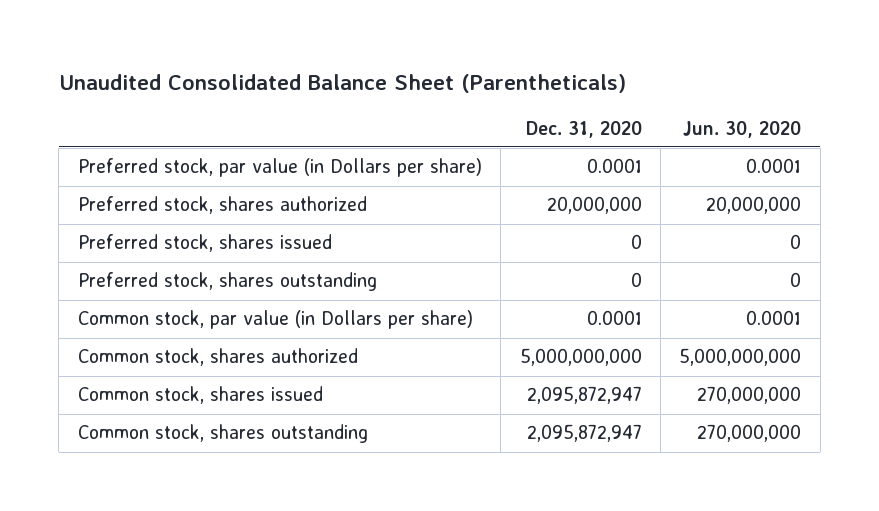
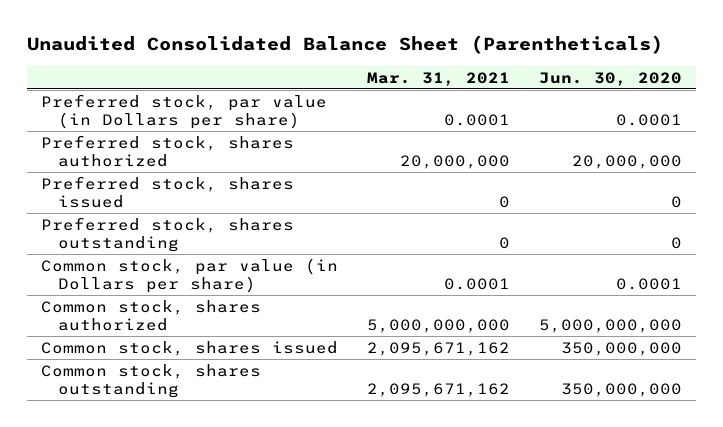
- | Dec. 31, 2020 | Jun. 30, 2020
+ | Mar. 31, 2021 | Jun. 30, 2020
- Common stock, shares issued | 2,095,872,947 | 270,000,000
- Common stock, shares outstanding | 2,095,872,947 | 270,000,000
+ Common stock, shares issued | 2,095,671,162 | 350,000,000
+ Common stock, shares outstanding | 2,095,671,162 | 350,000,000

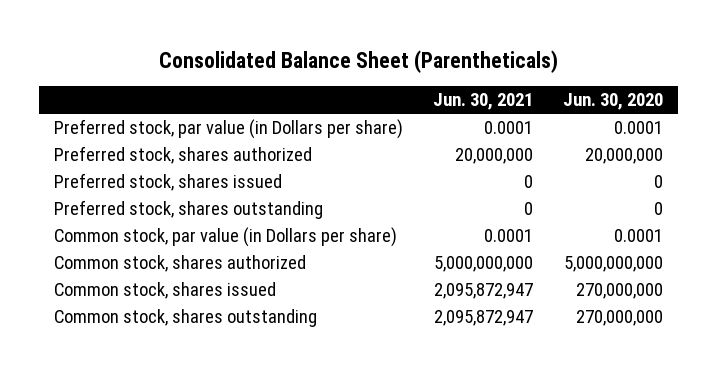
- Unaudited Consolidated Balance Sheet (Parentheticals)
+ Consolidated Balance Sheet (Parentheticals)
- | Mar. 31, 2021 | Jun. 30, 2020
+ | Jun. 30, 2021 | Jun. 30, 2020
- Common stock, shares issued | 2,095,671,162 | 350,000,000
- Common stock, shares outstanding | 2,095,671,162 | 350,000,000
+ Common stock, shares issued | 2,095,872,947 | 270,000,000
+ Common stock, shares outstanding | 2,095,872,947 | 270,000,000

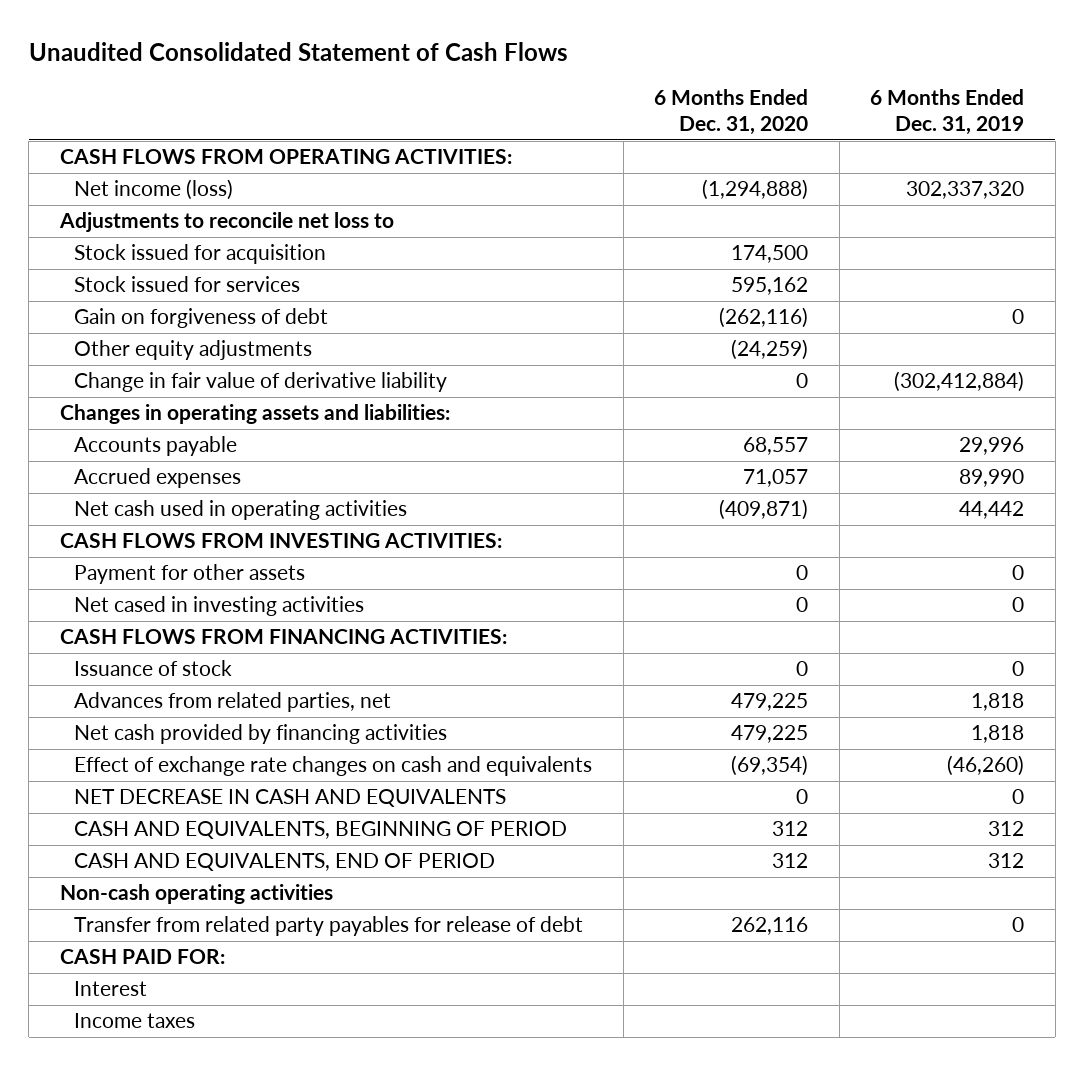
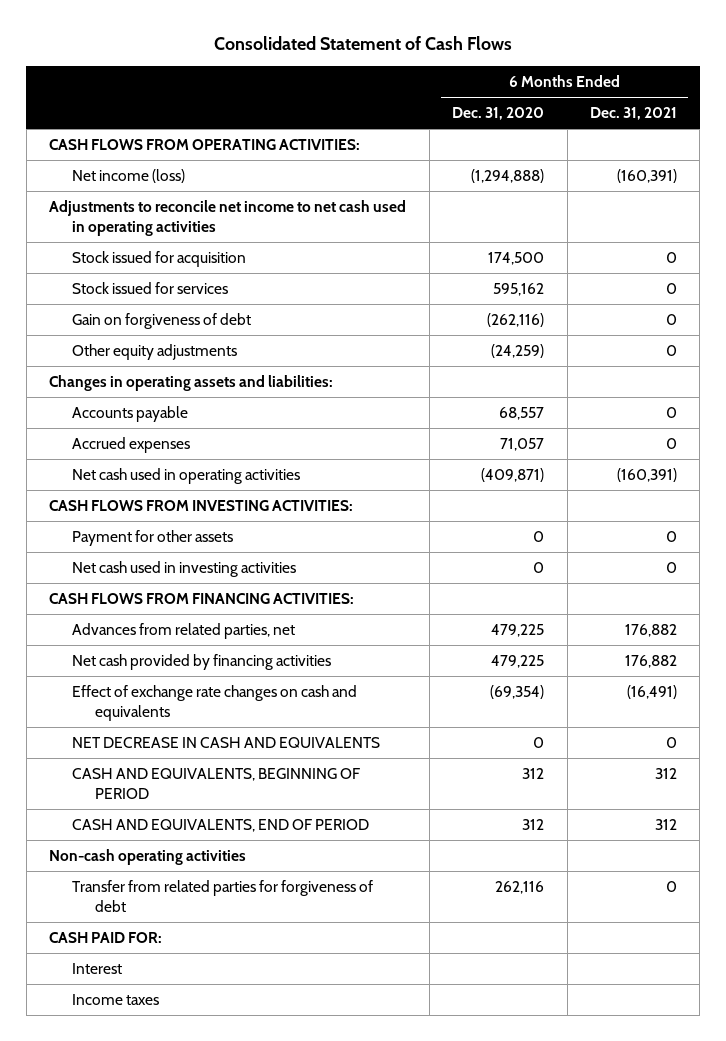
- Unaudited Consolidated Statement of Cash Flows
+ Consolidated Statement of Cash Flows
- | 6 Months Ended Dec. 31, 2020 | 6 Months Ended Dec. 31, 2019
+ | 6 Months Ended Dec. 31, 2020 | 6 Months Ended Dec. 31, 2021
- Adjustments to reconcile net loss to
+ Adjustments to reconcile net income to net cash used in operating activities
- Change in fair value of derivative liability | 0 | (302,412,884)
- Net cased in investing activities | 0 | 0
+ Net cash used in investing activities | 0 | 0
- Issuance of stock | 0 | 0
- Transfer from related party payables for release of debt | 262,116 | 0
+ Transfer from related parties for forgiveness of debt | 262,116 | 0

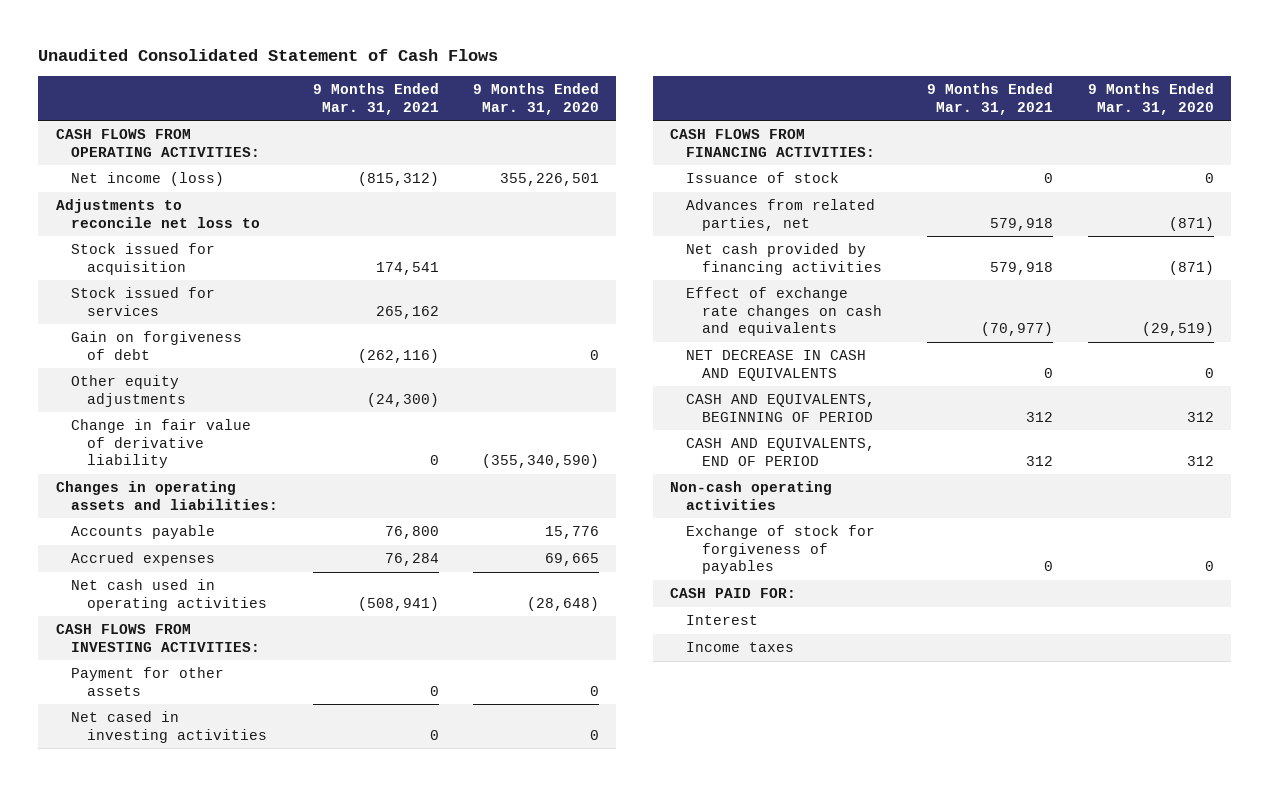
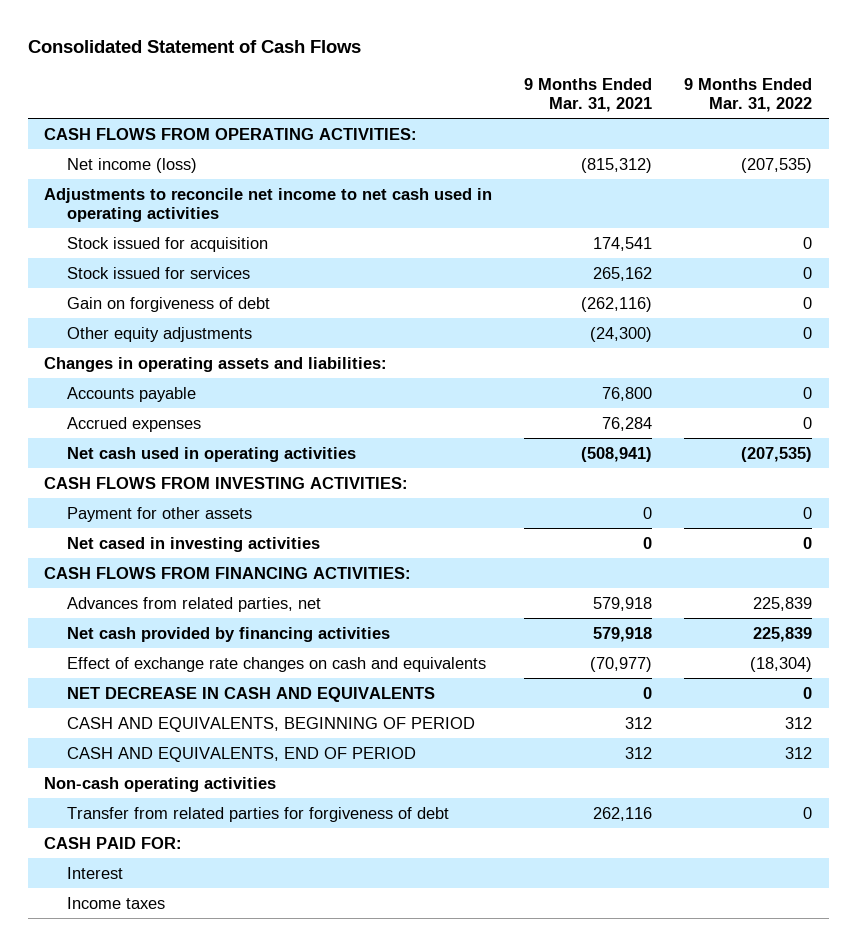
- Unaudited Consolidated Statement of Cash Flows
+ Consolidated Statement of Cash Flows
- | 9 Months Ended Mar. 31, 2021 | 9 Months Ended Mar. 31, 2020
+ | 9 Months Ended Mar. 31, 2021 | 9 Months Ended Mar. 31, 2022
- Adjustments to reconcile net loss to
+ Adjustments to reconcile net income to net cash used in operating activities
- Change in fair value of derivative liability | 0 | (355,340,590)
- Issuance of stock | 0 | 0
- Exchange of stock for forgiveness of payables | 0 | 0
+ Transfer from related parties for forgiveness of debt | 262,116 | 0

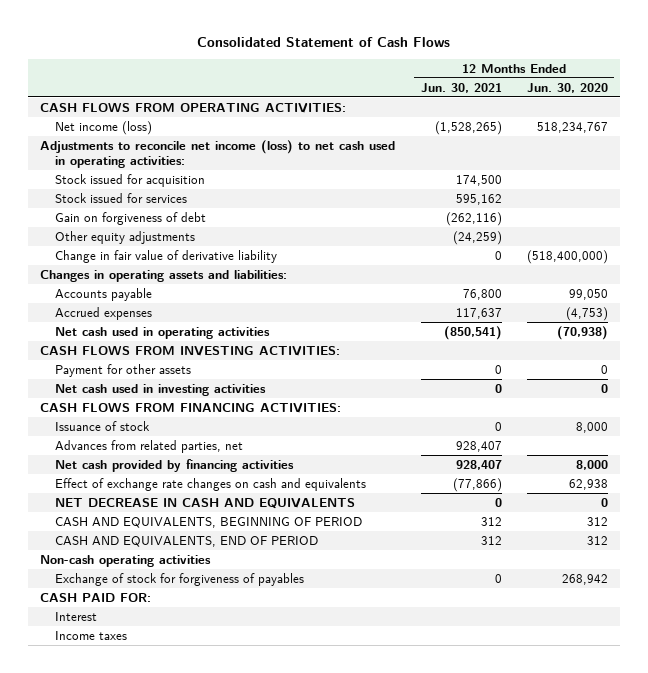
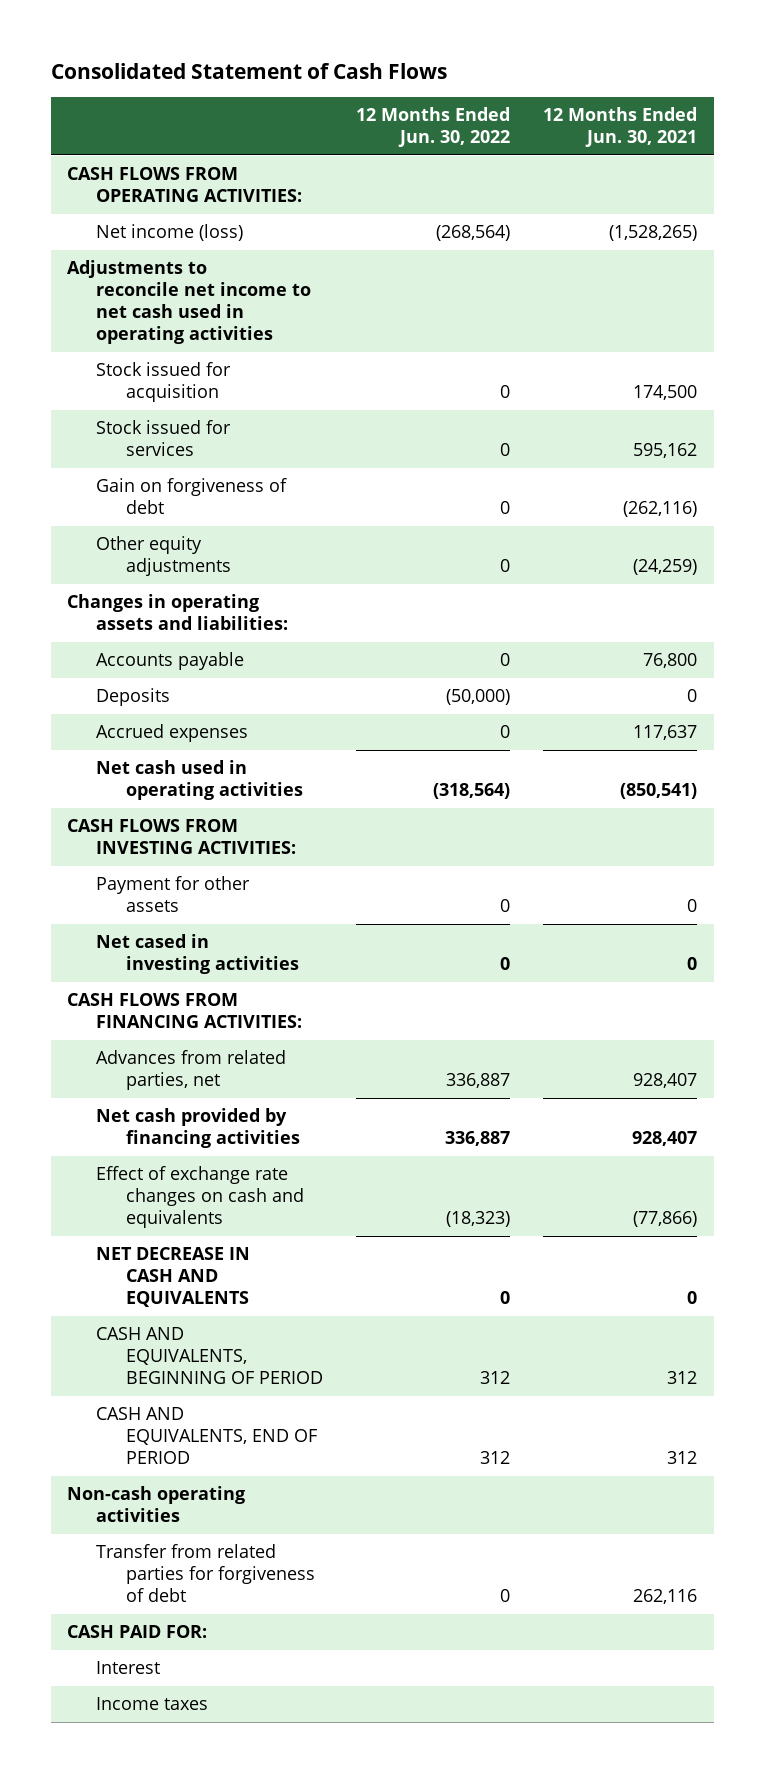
- | 12 Months Ended Jun. 30, 2021 | 12 Months Ended Jun. 30, 2020
+ | 12 Months Ended Jun. 30, 2022 | 12 Months Ended Jun. 30, 2021
- Adjustments to reconcile net income (loss) to net cash used in operating activities:
+ Adjustments to reconcile net income to net cash used in operating activities
- Change in fair value of derivative liability | 0 | (518,400,000)
+ Deposits | (50,000) | 0
- Net cash used in investing activities | 0 | 0
+ Net cased in investing activities | 0 | 0
- Issuance of stock | 0 | 8,000
- Exchange of stock for forgiveness of payables | 0 | 268,942
+ Transfer from related parties for forgiveness of debt | 0 | 262,116

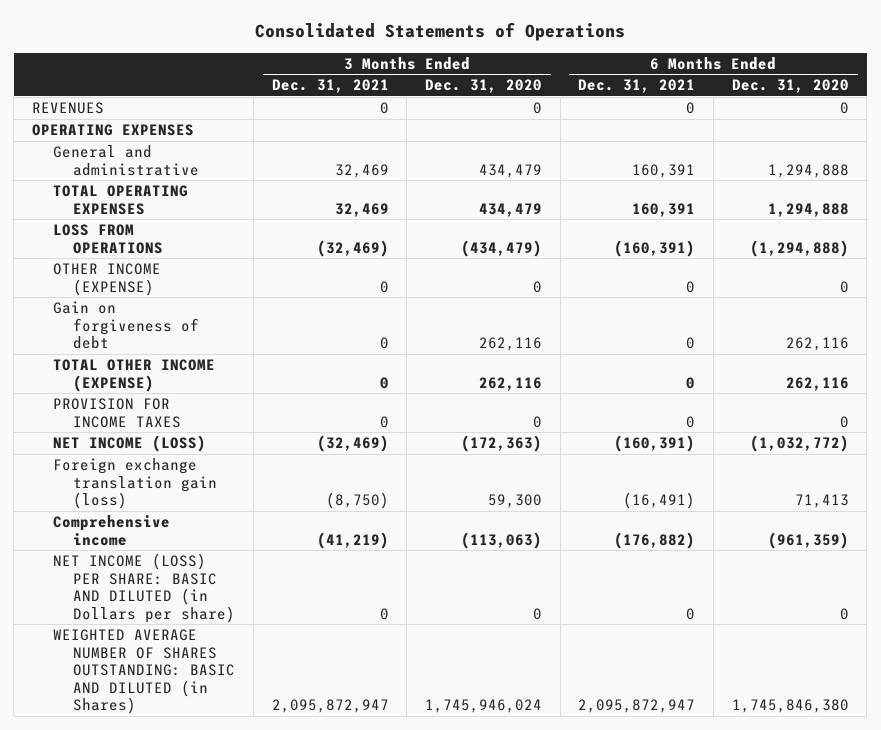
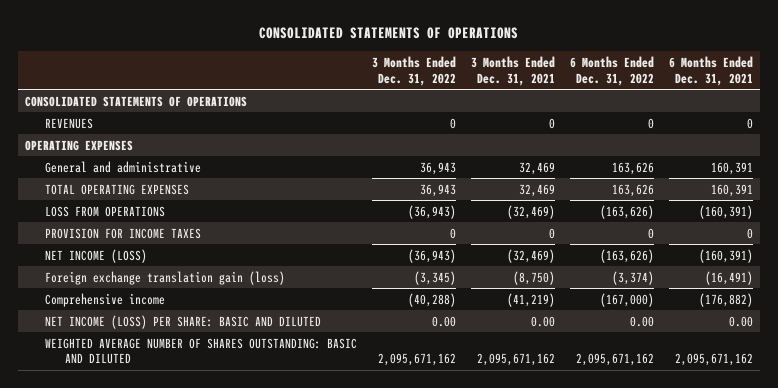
- Consolidated Statements of Operations
+ CONSOLIDATED STATEMENTS OF OPERATIONS
- | 3 Months Ended Dec. 31, 2021 | 3 Months Ended Dec. 31, 2020 | 6 Months Ended Dec. 31, 2021 | 6 Months Ended Dec. 31, 2020
+ | 3 Months Ended Dec. 31, 2022 | 3 Months Ended Dec. 31, 2021 | 6 Months Ended Dec. 31, 2022 | 6 Months Ended Dec. 31, 2021
+ CONSOLIDATED STATEMENTS OF OPERATIONS
- OTHER INCOME (EXPENSE) | 0 | 0 | 0 | 0
- Gain on forgiveness of debt | 0 | 262,116 | 0 | 262,116
- TOTAL OTHER INCOME (EXPENSE) | 0 | 262,116 | 0 | 262,116
- NET INCOME (LOSS) PER SHARE: BASIC AND DILUTED (in Dollars per share) | 0 | 0 | 0 | 0
- WEIGHTED AVERAGE NUMBER OF SHARES OUTSTANDING: BASIC AND DILUTED (in Shares) | 2,095,872,947 | 1,745,946,024 | 2,095,872,947 | 1,745,846,380
+ NET INCOME (LOSS) PER SHARE: BASIC AND DILUTED | 0.00 | 0.00 | 0.00 | 0.00
+ WEIGHTED AVERAGE NUMBER OF SHARES OUTSTANDING: BASIC AND DILUTED | 2,095,671,162 | 2,095,671,162 | 2,095,671,162 | 2,095,671,162

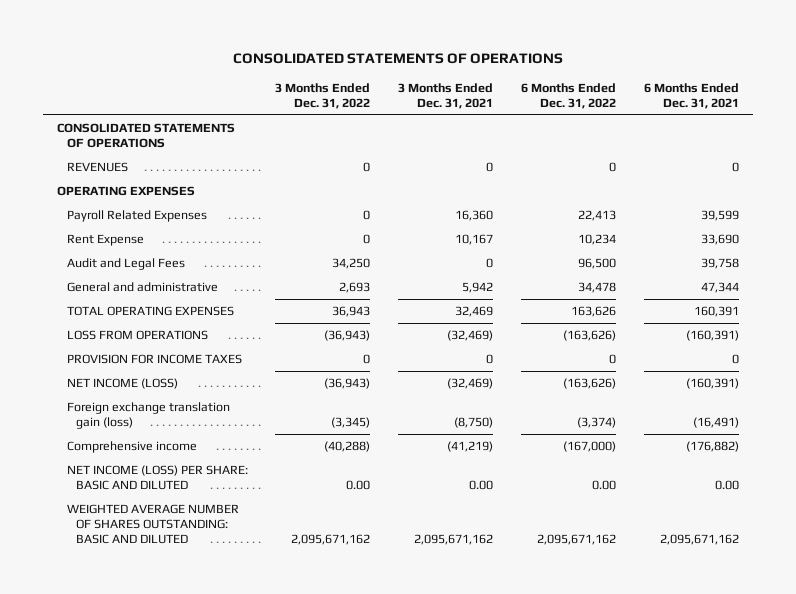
- General and administrative | 36,943 | 32,469 | 163,626 | 160,391
+ Payroll Related Expenses | 0 | 16,360 | 22,413 | 39,599
+ Rent Expense | 0 | 10,167 | 10,234 | 33,690
+ Audit and Legal Fees | 34,250 | 0 | 96,500 | 39,758
+ General and administrative | 2,693 | 5,942 | 34,478 | 47,344

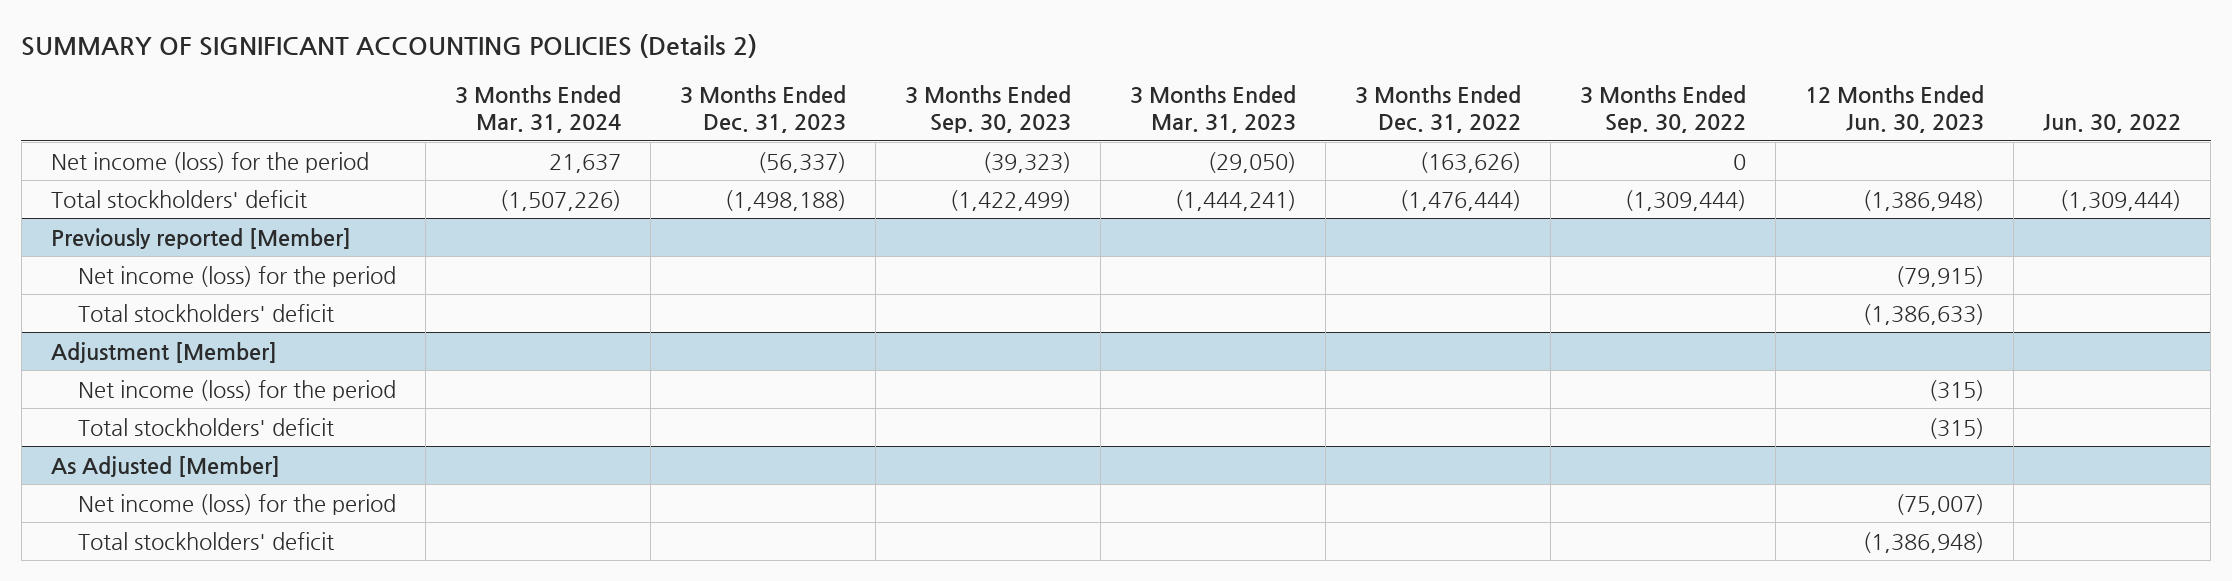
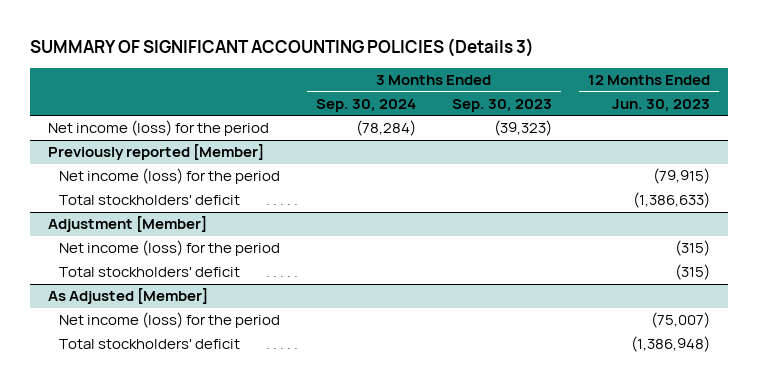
- SUMMARY OF SIGNIFICANT ACCOUNTING POLICIES (Details 2)
+ SUMMARY OF SIGNIFICANT ACCOUNTING POLICIES (Details 3)
- | 3 Months Ended Mar. 31, 2024 | 3 Months Ended Dec. 31, 2023 | 3 Months Ended Sep. 30, 2023 | 3 Months Ended Mar. 31, 2023 | 3 Months Ended Dec. 31, 2022 | 3 Months Ended Sep. 30, 2022 | 12 Months Ended Jun. 30, 2023 | Jun. 30, 2022
+ | 3 Months Ended Sep. 30, 2024 | 3 Months Ended Sep. 30, 2023 | 12 Months Ended Jun. 30, 2023
- Total stockholders' deficit | (1,507,226) | (1,498,188) | (1,422,499) | (1,444,241) | (1,476,444) | (1,309,444) | (1,386,948) | (1,309,444)

